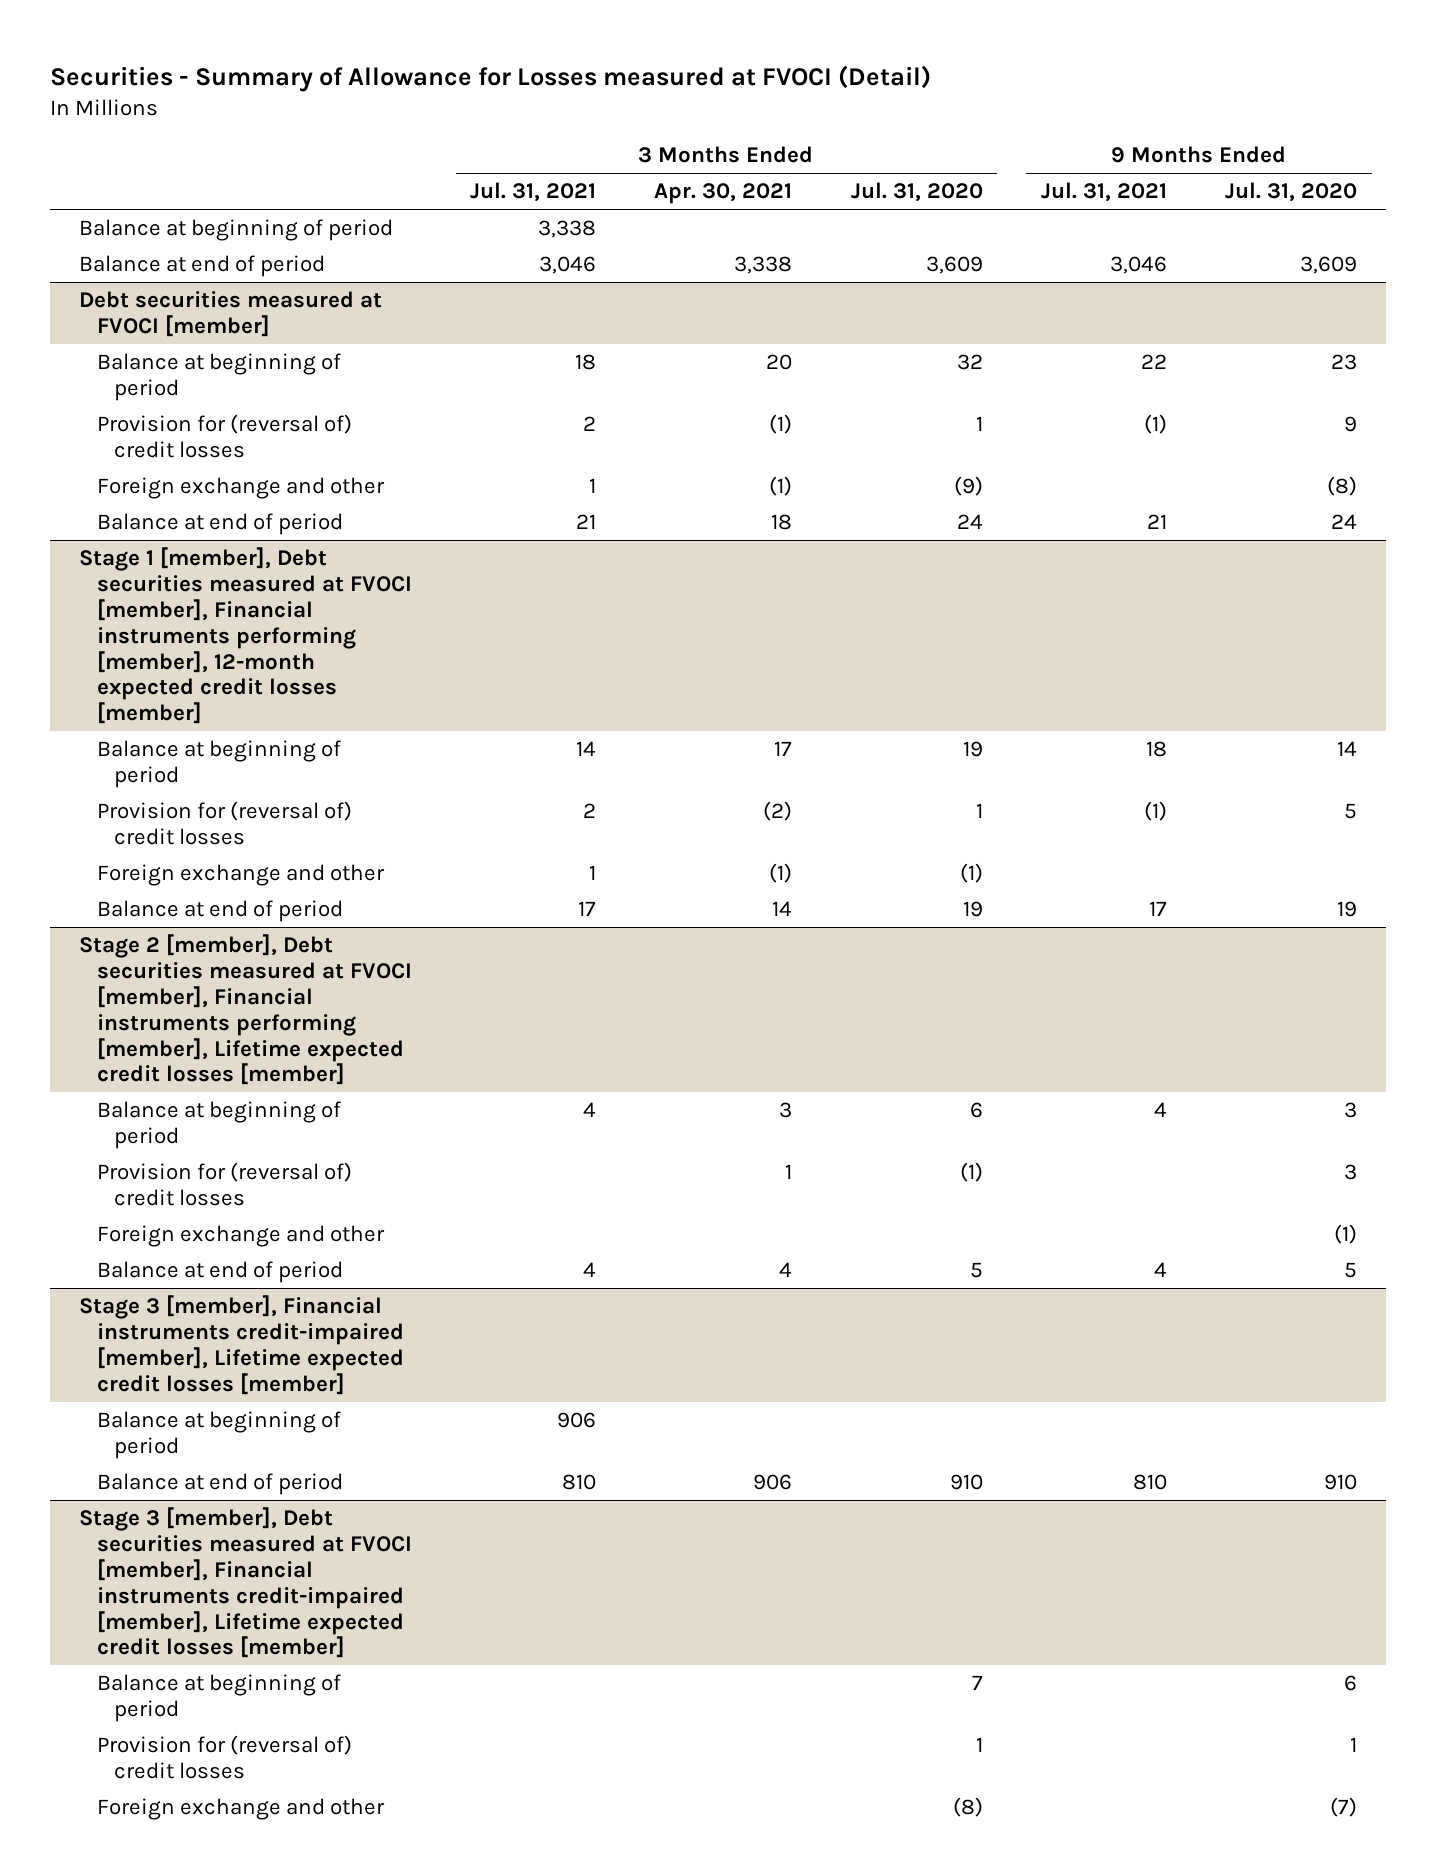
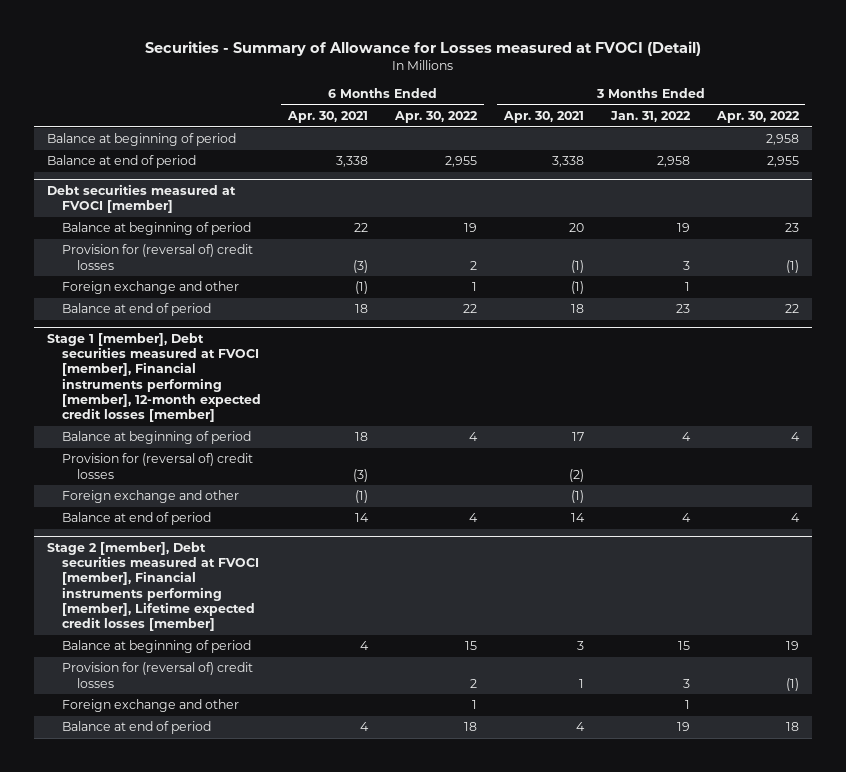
- | 3 Months Ended Jul. 31, 2021 | 3 Months Ended Apr. 30, 2021 | 3 Months Ended Jul. 31, 2020 | 9 Months Ended Jul. 31, 2021 | 9 Months Ended Jul. 31, 2020
+ | 6 Months Ended Apr. 30, 2021 | 6 Months Ended Apr. 30, 2022 | 3 Months Ended Apr. 30, 2021 | 3 Months Ended Jan. 31, 2022 | 3 Months Ended Apr. 30, 2022
- Stage 3 [member], Financial instruments credit-impaired [member], Lifetime expected credit losses [member]
- Balance at beginning of period | 906 | | | |
- Balance at end of period | 810 | 906 | 910 | 810 | 910
- Stage 3 [member], Debt securities measured at FVOCI [member], Financial instruments credit-impaired [member], Lifetime expected credit losses [member]
- Balance at beginning of period | | | 7 | | 6
- Provision for (reversal of) credit losses | | | 1 | | 1
- Foreign exchange and other | | | (8) | | (7)

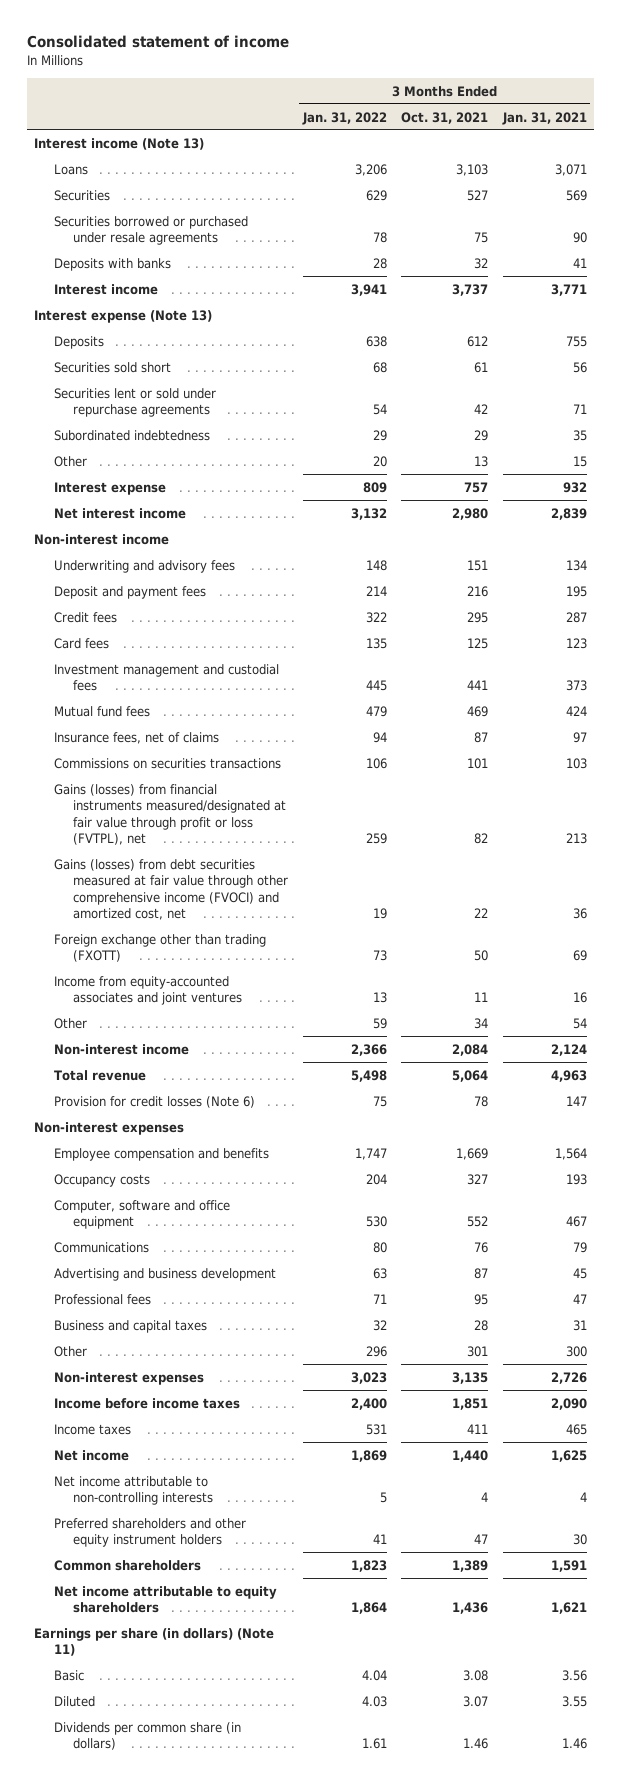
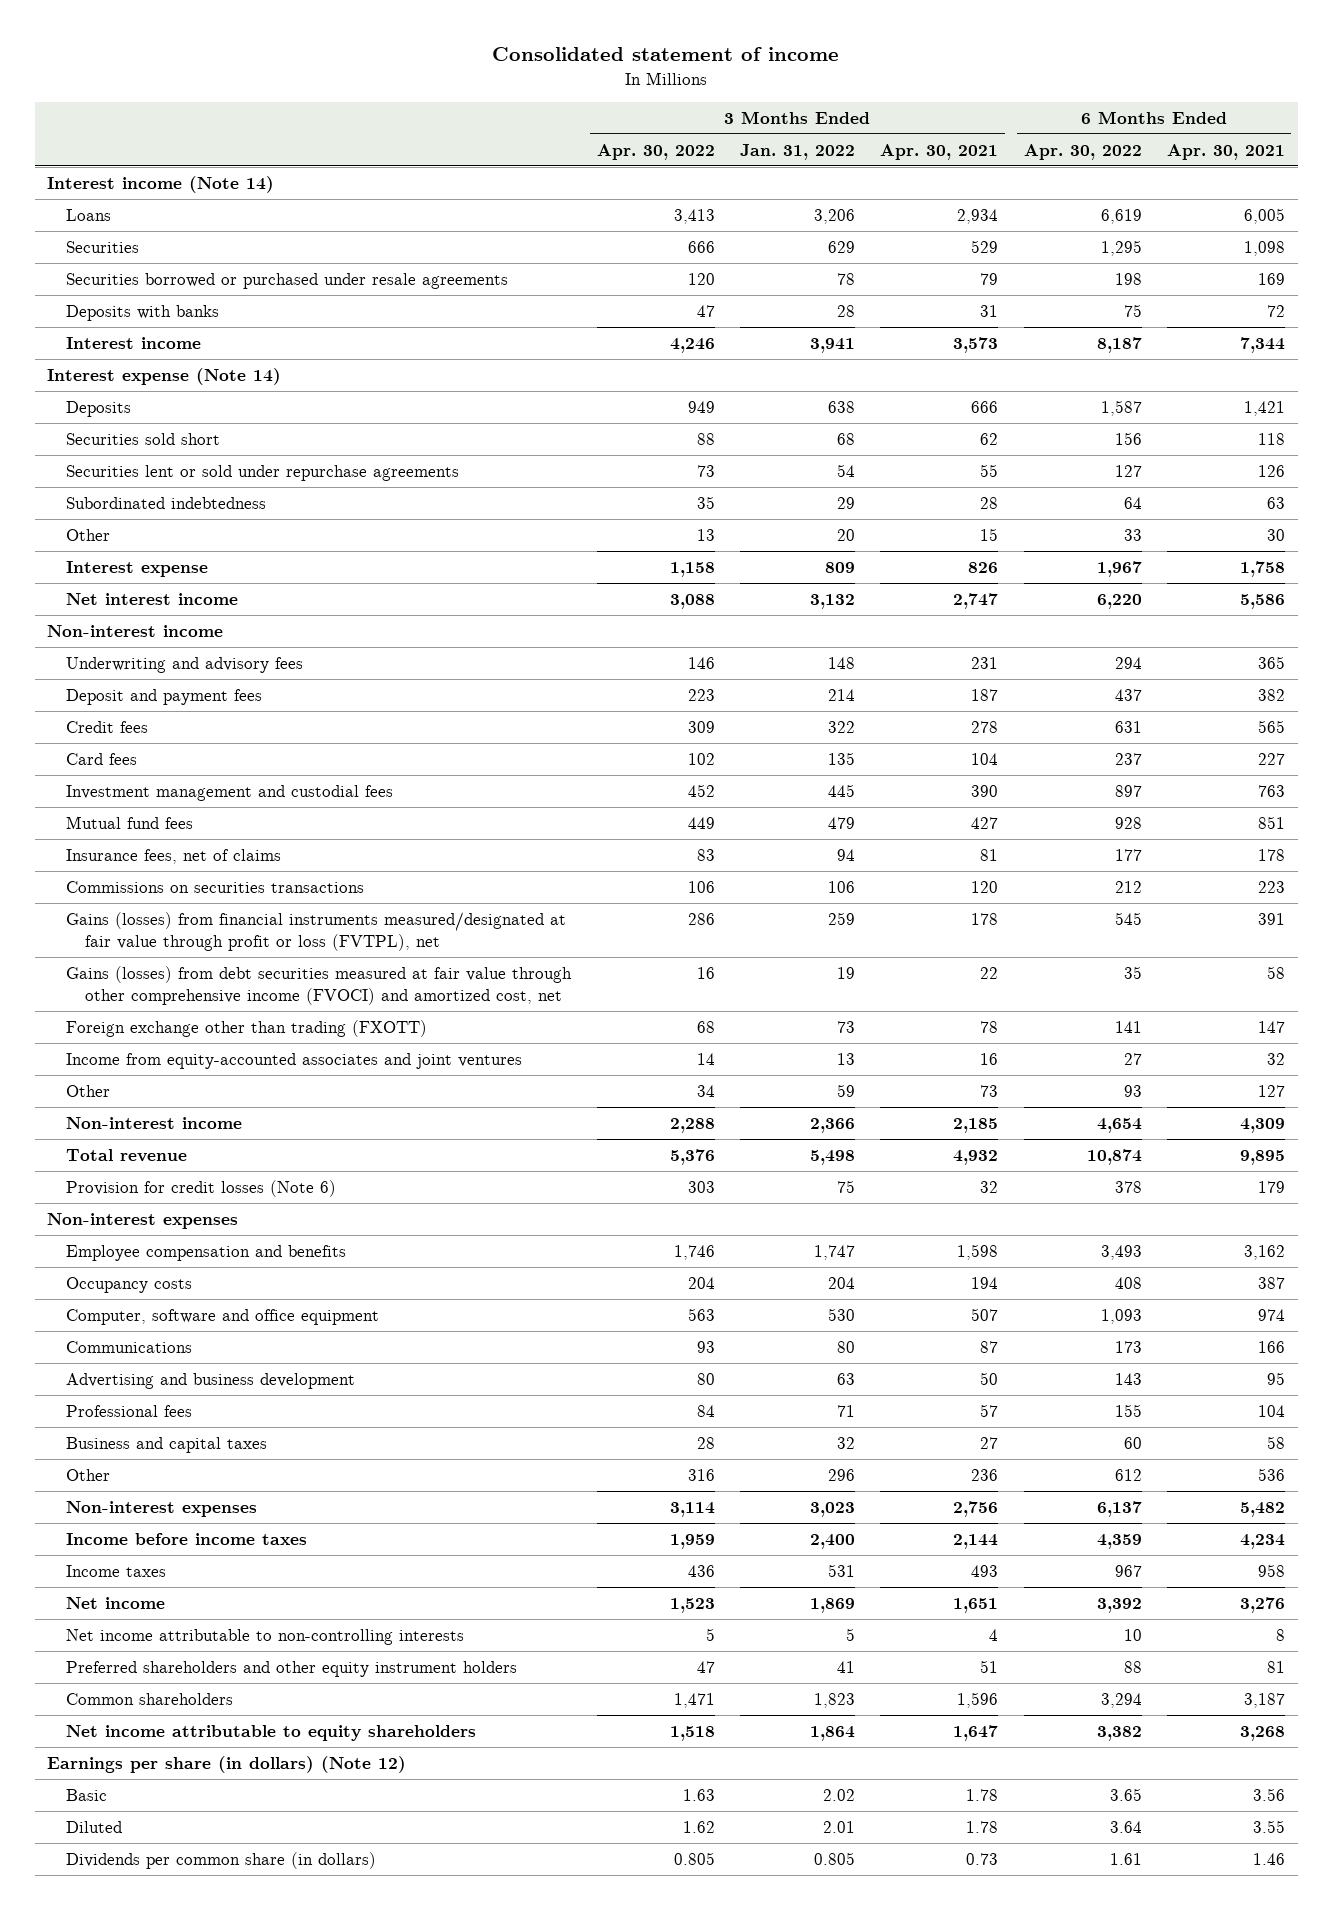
- | 3 Months Ended Jan. 31, 2022 | 3 Months Ended Oct. 31, 2021 | 3 Months Ended Jan. 31, 2021
+ | 3 Months Ended Apr. 30, 2022 | 3 Months Ended Jan. 31, 2022 | 3 Months Ended Apr. 30, 2021 | 6 Months Ended Apr. 30, 2022 | 6 Months Ended Apr. 30, 2021
- Interest income (Note 13)
+ Interest income (Note 14)
- Interest expense (Note 13)
+ Interest expense (Note 14)
- Earnings per share (in dollars) (Note 11)
- Basic | 4.04 | 3.08 | 3.56
- Diluted | 4.03 | 3.07 | 3.55
- Dividends per common share (in dollars) | 1.61 | 1.46 | 1.46
+ Earnings per share (in dollars) (Note 12)
+ Basic | 1.63 | 2.02 | 1.78 | 3.65 | 3.56
+ Diluted | 1.62 | 2.01 | 1.78 | 3.64 | 3.55
+ Dividends per common share (in dollars) | 0.805 | 0.805 | 0.73 | 1.61 | 1.46

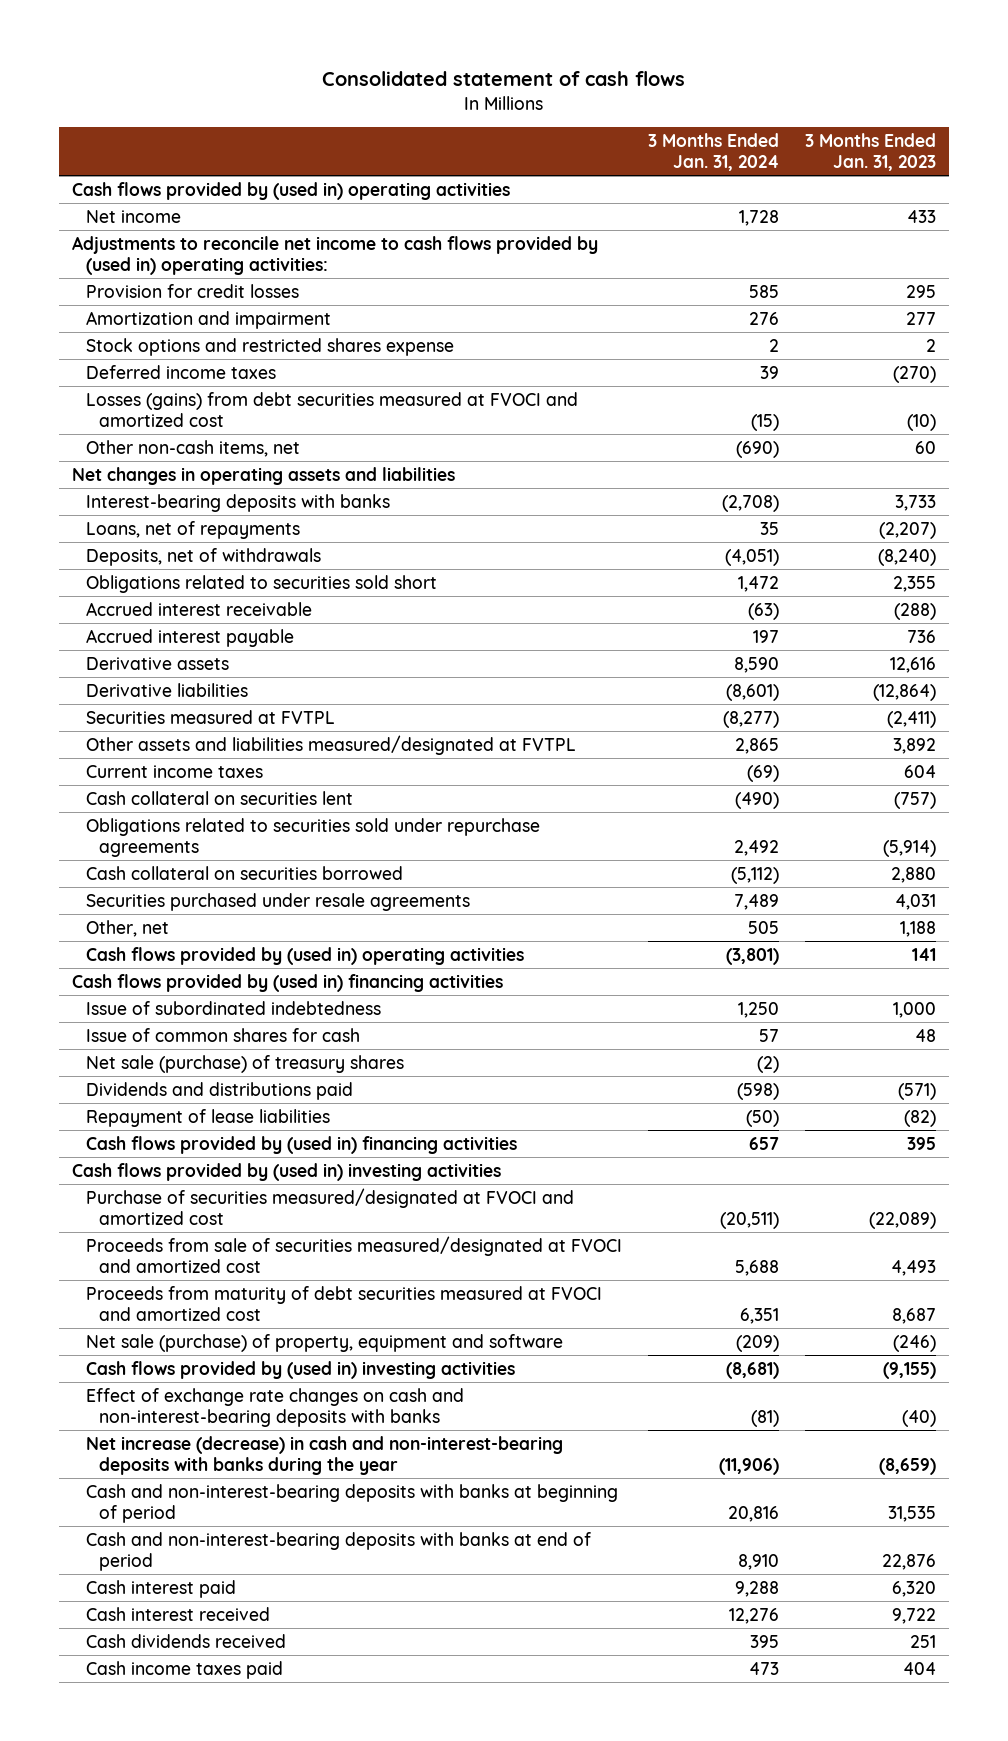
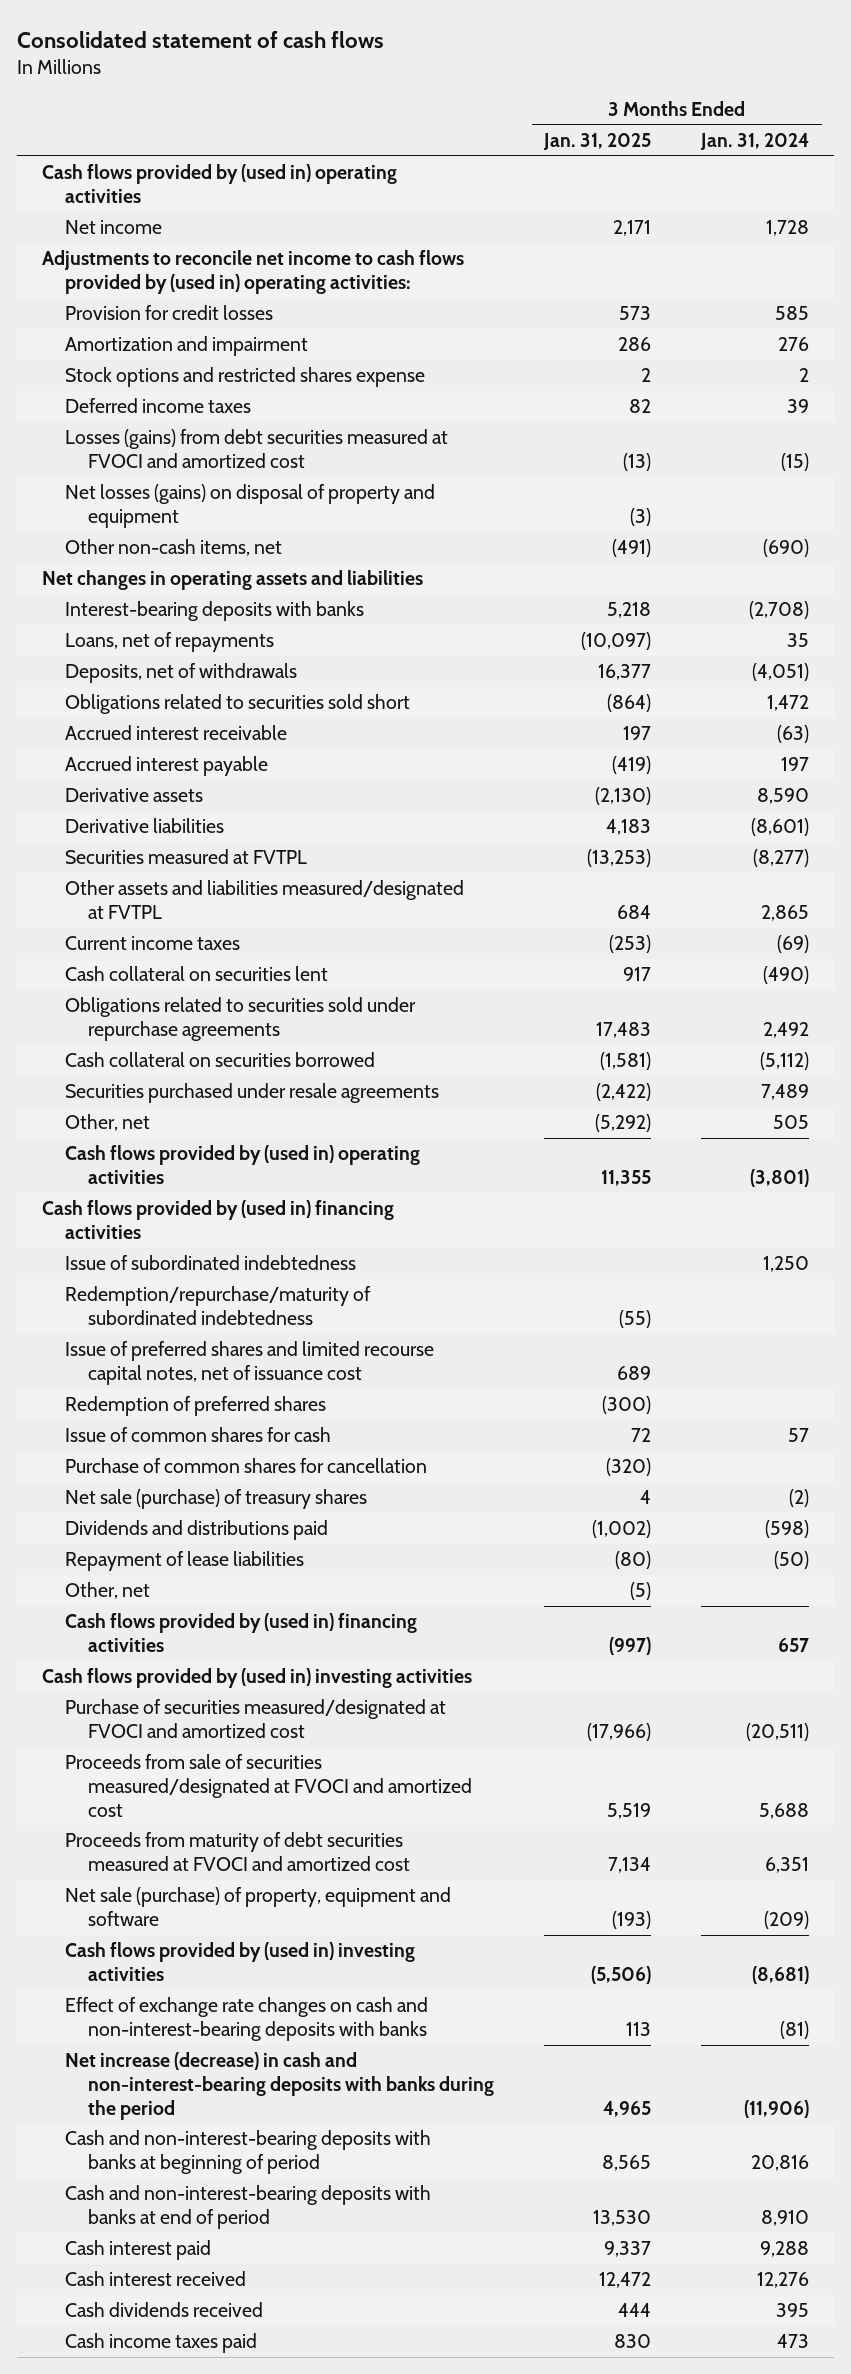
- | 3 Months Ended Jan. 31, 2024 | 3 Months Ended Jan. 31, 2023
+ | 3 Months Ended Jan. 31, 2025 | 3 Months Ended Jan. 31, 2024
+ Net losses (gains) on disposal of property and equipment | (3) |
+ Redemption/repurchase/maturity of subordinated indebtedness | (55) |
+ Issue of preferred shares and limited recourse capital notes, net of issuance cost | 689 |
+ Redemption of preferred shares | (300) |
+ Purchase of common shares for cancellation | (320) |
+ Other, net | (5) |
- Net increase (decrease) in cash and non-interest-bearing deposits with banks during the year | (11,906) | (8,659)
+ Net increase (decrease) in cash and non-interest-bearing deposits with banks during the period | 4,965 | (11,906)

